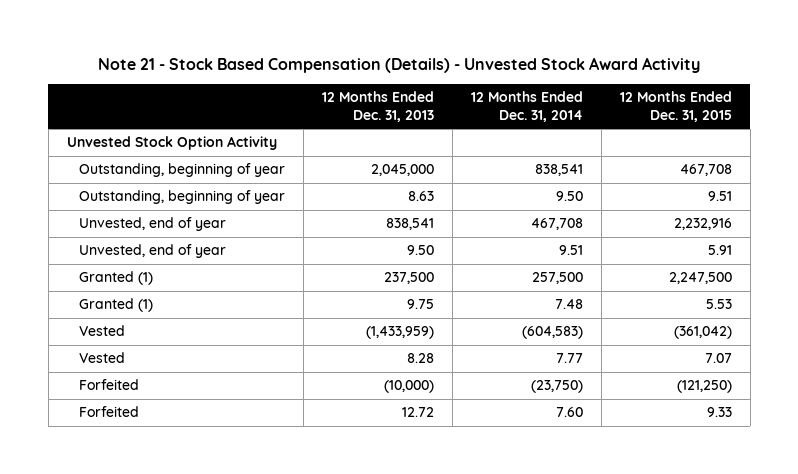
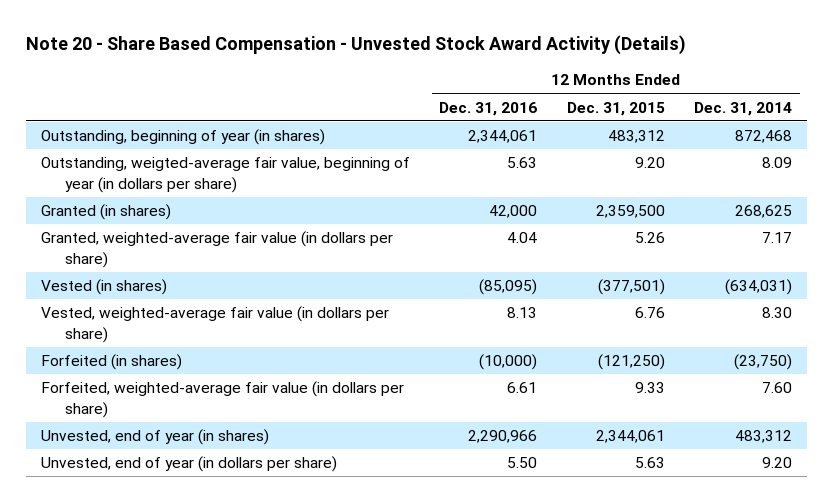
- Note 21 - Stock Based Compensation (Details) - Unvested Stock Award Activity
+ Note 20 - Share Based Compensation - Unvested Stock Award Activity (Details)
- | 12 Months Ended Dec. 31, 2013 | 12 Months Ended Dec. 31, 2014 | 12 Months Ended Dec. 31, 2015
+ | 12 Months Ended Dec. 31, 2016 | 12 Months Ended Dec. 31, 2015 | 12 Months Ended Dec. 31, 2014
- Unvested Stock Option Activity
- Outstanding, beginning of year | 2,045,000 | 838,541 | 467,708
- Outstanding, beginning of year | 8.63 | 9.50 | 9.51
- Unvested, end of year | 838,541 | 467,708 | 2,232,916
- Unvested, end of year | 9.50 | 9.51 | 5.91
- Granted (1) | 237,500 | 257,500 | 2,247,500
- Granted (1) | 9.75 | 7.48 | 5.53
- Vested | (1,433,959) | (604,583) | (361,042)
- Vested | 8.28 | 7.77 | 7.07
- Forfeited | (10,000) | (23,750) | (121,250)
- Forfeited | 12.72 | 7.60 | 9.33
+ Outstanding, beginning of year (in shares) | 2,344,061 | 483,312 | 872,468
+ Outstanding, weigted-average fair value, beginning of year (in dollars per share) | 5.63 | 9.20 | 8.09
+ Granted (in shares) | 42,000 | 2,359,500 | 268,625
+ Granted, weighted-average fair value (in dollars per share) | 4.04 | 5.26 | 7.17
+ Vested (in shares) | (85,095) | (377,501) | (634,031)
+ Vested, weighted-average fair value (in dollars per share) | 8.13 | 6.76 | 8.30
+ Forfeited (in shares) | (10,000) | (121,250) | (23,750)
+ Forfeited, weighted-average fair value (in dollars per share) | 6.61 | 9.33 | 7.60
+ Unvested, end of year (in shares) | 2,290,966 | 2,344,061 | 483,312
+ Unvested, end of year (in dollars per share) | 5.50 | 5.63 | 9.20

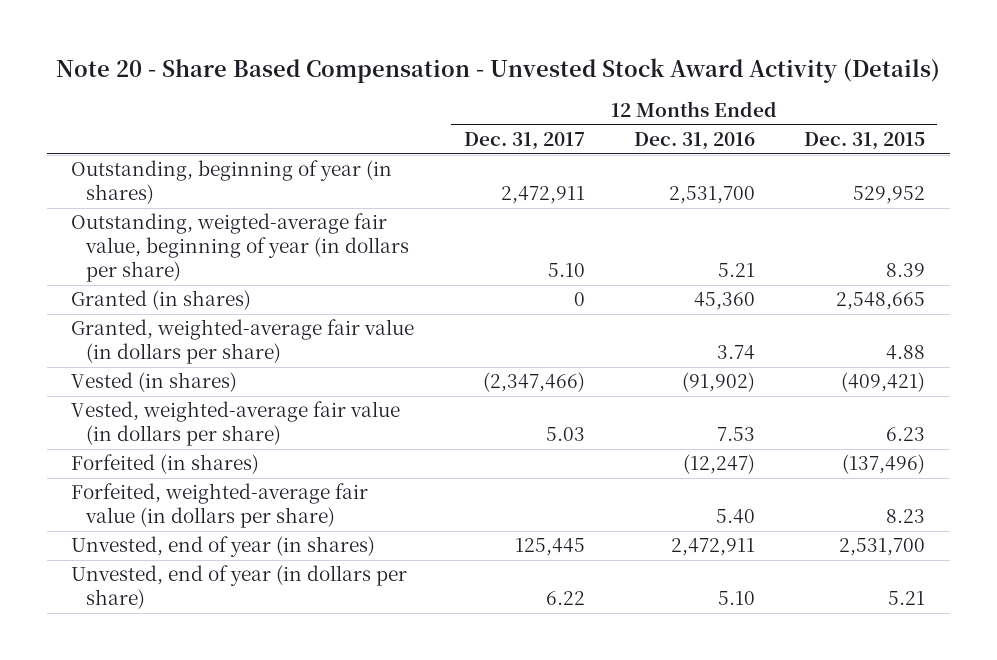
- | 12 Months Ended Dec. 31, 2016 | 12 Months Ended Dec. 31, 2015 | 12 Months Ended Dec. 31, 2014
+ | 12 Months Ended Dec. 31, 2017 | 12 Months Ended Dec. 31, 2016 | 12 Months Ended Dec. 31, 2015
- Outstanding, beginning of year (in shares) | 2,344,061 | 483,312 | 872,468
- Outstanding, weigted-average fair value, beginning of year (in dollars per share) | 5.63 | 9.20 | 8.09
- Granted (in shares) | 42,000 | 2,359,500 | 268,625
- Granted, weighted-average fair value (in dollars per share) | 4.04 | 5.26 | 7.17
- Vested (in shares) | (85,095) | (377,501) | (634,031)
- Vested, weighted-average fair value (in dollars per share) | 8.13 | 6.76 | 8.30
- Forfeited (in shares) | (10,000) | (121,250) | (23,750)
- Forfeited, weighted-average fair value (in dollars per share) | 6.61 | 9.33 | 7.60
- Unvested, end of year (in shares) | 2,290,966 | 2,344,061 | 483,312
- Unvested, end of year (in dollars per share) | 5.50 | 5.63 | 9.20
+ Outstanding, beginning of year (in shares) | 2,472,911 | 2,531,700 | 529,952
+ Outstanding, weigted-average fair value, beginning of year (in dollars per share) | 5.10 | 5.21 | 8.39
+ Granted (in shares) | 0 | 45,360 | 2,548,665
+ Granted, weighted-average fair value (in dollars per share) | | 3.74 | 4.88
+ Vested (in shares) | (2,347,466) | (91,902) | (409,421)
+ Vested, weighted-average fair value (in dollars per share) | 5.03 | 7.53 | 6.23
+ Forfeited (in shares) | | (12,247) | (137,496)
+ Forfeited, weighted-average fair value (in dollars per share) | | 5.40 | 8.23
+ Unvested, end of year (in shares) | 125,445 | 2,472,911 | 2,531,700
+ Unvested, end of year (in dollars per share) | 6.22 | 5.10 | 5.21

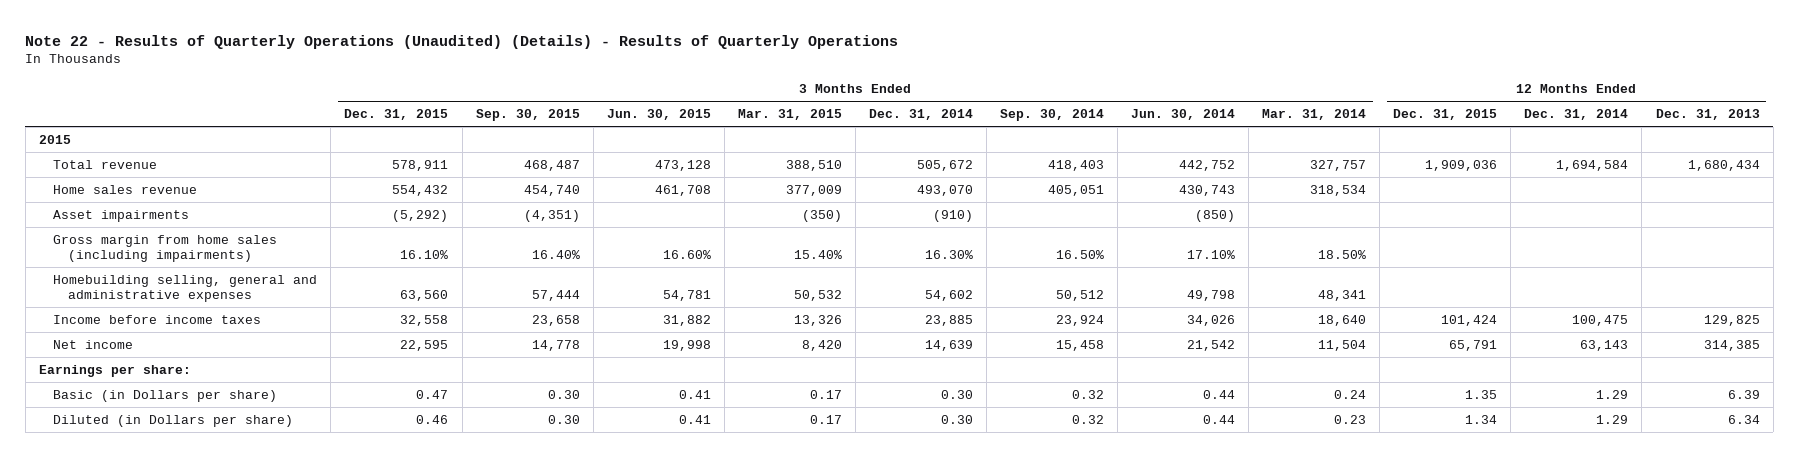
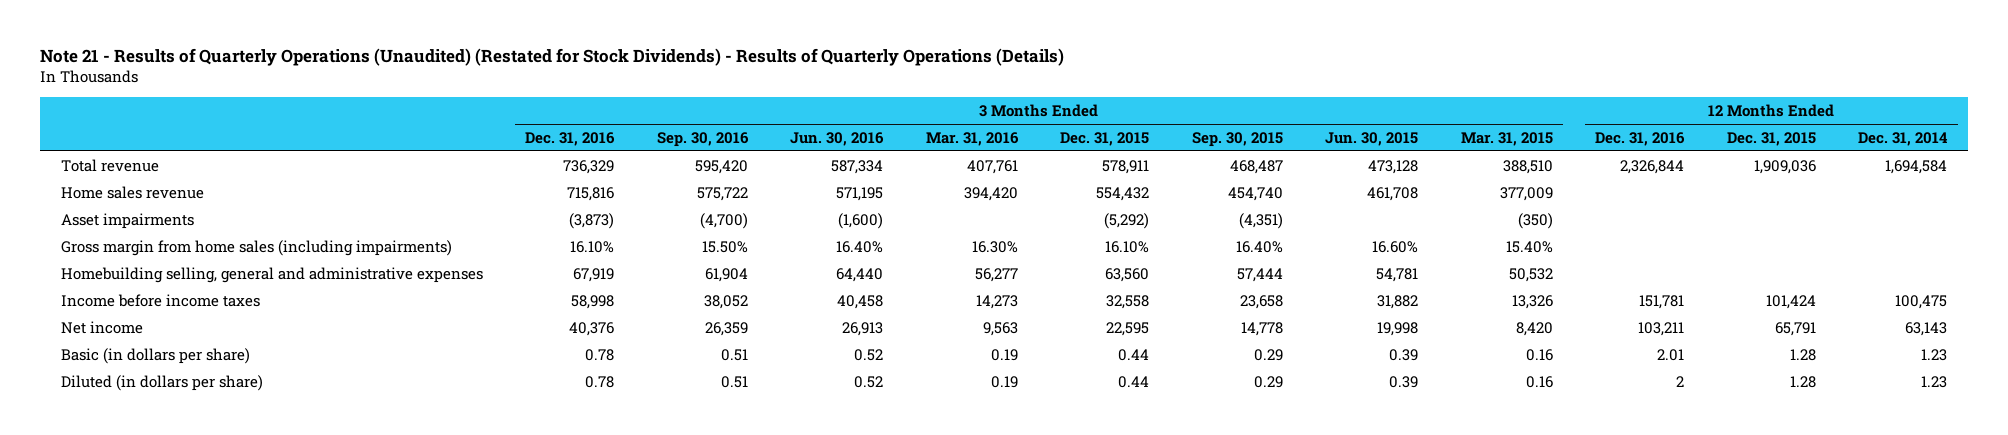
- Note 22 - Results of Quarterly Operations (Unaudited) (Details) - Results of Quarterly Operations
+ Note 21 - Results of Quarterly Operations (Unaudited) (Restated for Stock Dividends) - Results of Quarterly Operations (Details)
- | 3 Months Ended Dec. 31, 2015 | 3 Months Ended Sep. 30, 2015 | 3 Months Ended Jun. 30, 2015 | 3 Months Ended Mar. 31, 2015 | 3 Months Ended Dec. 31, 2014 | 3 Months Ended Sep. 30, 2014 | 3 Months Ended Jun. 30, 2014 | 3 Months Ended Mar. 31, 2014 | 12 Months Ended Dec. 31, 2015 | 12 Months Ended Dec. 31, 2014 | 12 Months Ended Dec. 31, 2013
+ | 3 Months Ended Dec. 31, 2016 | 3 Months Ended Sep. 30, 2016 | 3 Months Ended Jun. 30, 2016 | 3 Months Ended Mar. 31, 2016 | 3 Months Ended Dec. 31, 2015 | 3 Months Ended Sep. 30, 2015 | 3 Months Ended Jun. 30, 2015 | 3 Months Ended Mar. 31, 2015 | 12 Months Ended Dec. 31, 2016 | 12 Months Ended Dec. 31, 2015 | 12 Months Ended Dec. 31, 2014
- 2015
- Earnings per share:
- Basic (in Dollars per share) | 0.47 | 0.30 | 0.41 | 0.17 | 0.30 | 0.32 | 0.44 | 0.24 | 1.35 | 1.29 | 6.39
- Diluted (in Dollars per share) | 0.46 | 0.30 | 0.41 | 0.17 | 0.30 | 0.32 | 0.44 | 0.23 | 1.34 | 1.29 | 6.34
+ Basic (in dollars per share) | 0.78 | 0.51 | 0.52 | 0.19 | 0.44 | 0.29 | 0.39 | 0.16 | 2.01 | 1.28 | 1.23
+ Diluted (in dollars per share) | 0.78 | 0.51 | 0.52 | 0.19 | 0.44 | 0.29 | 0.39 | 0.16 | 2 | 1.28 | 1.23

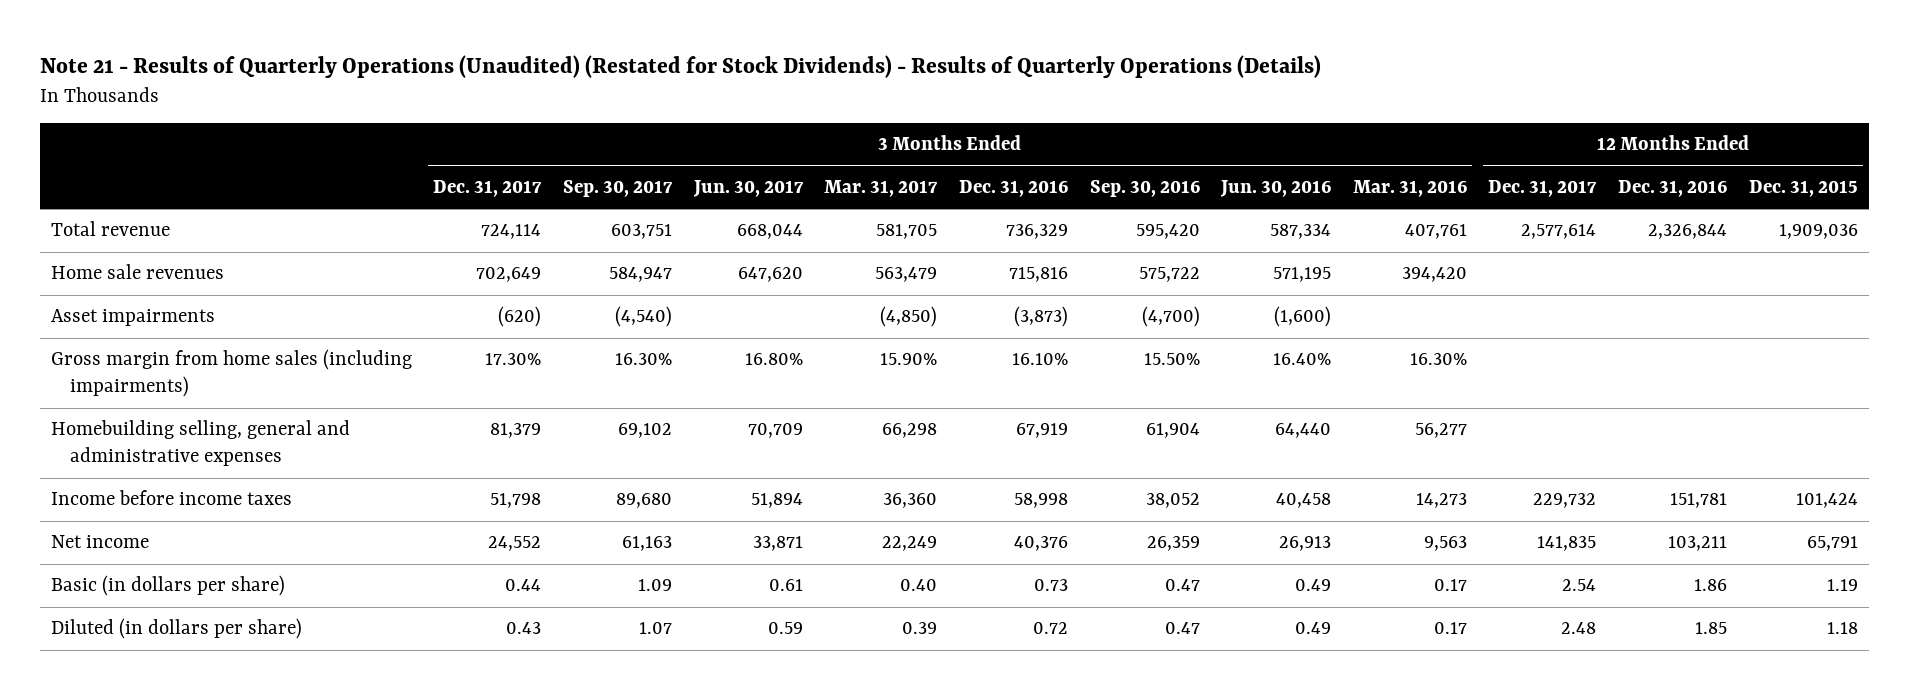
- | 3 Months Ended Dec. 31, 2016 | 3 Months Ended Sep. 30, 2016 | 3 Months Ended Jun. 30, 2016 | 3 Months Ended Mar. 31, 2016 | 3 Months Ended Dec. 31, 2015 | 3 Months Ended Sep. 30, 2015 | 3 Months Ended Jun. 30, 2015 | 3 Months Ended Mar. 31, 2015 | 12 Months Ended Dec. 31, 2016 | 12 Months Ended Dec. 31, 2015 | 12 Months Ended Dec. 31, 2014
+ | 3 Months Ended Dec. 31, 2017 | 3 Months Ended Sep. 30, 2017 | 3 Months Ended Jun. 30, 2017 | 3 Months Ended Mar. 31, 2017 | 3 Months Ended Dec. 31, 2016 | 3 Months Ended Sep. 30, 2016 | 3 Months Ended Jun. 30, 2016 | 3 Months Ended Mar. 31, 2016 | 12 Months Ended Dec. 31, 2017 | 12 Months Ended Dec. 31, 2016 | 12 Months Ended Dec. 31, 2015
- Home sales revenue | 715,816 | 575,722 | 571,195 | 394,420 | 554,432 | 454,740 | 461,708 | 377,009 | | |
+ Home sale revenues | 702,649 | 584,947 | 647,620 | 563,479 | 715,816 | 575,722 | 571,195 | 394,420 | | |
- Basic (in dollars per share) | 0.78 | 0.51 | 0.52 | 0.19 | 0.44 | 0.29 | 0.39 | 0.16 | 2.01 | 1.28 | 1.23
- Diluted (in dollars per share) | 0.78 | 0.51 | 0.52 | 0.19 | 0.44 | 0.29 | 0.39 | 0.16 | 2 | 1.28 | 1.23
+ Basic (in dollars per share) | 0.44 | 1.09 | 0.61 | 0.40 | 0.73 | 0.47 | 0.49 | 0.17 | 2.54 | 1.86 | 1.19
+ Diluted (in dollars per share) | 0.43 | 1.07 | 0.59 | 0.39 | 0.72 | 0.47 | 0.49 | 0.17 | 2.48 | 1.85 | 1.18

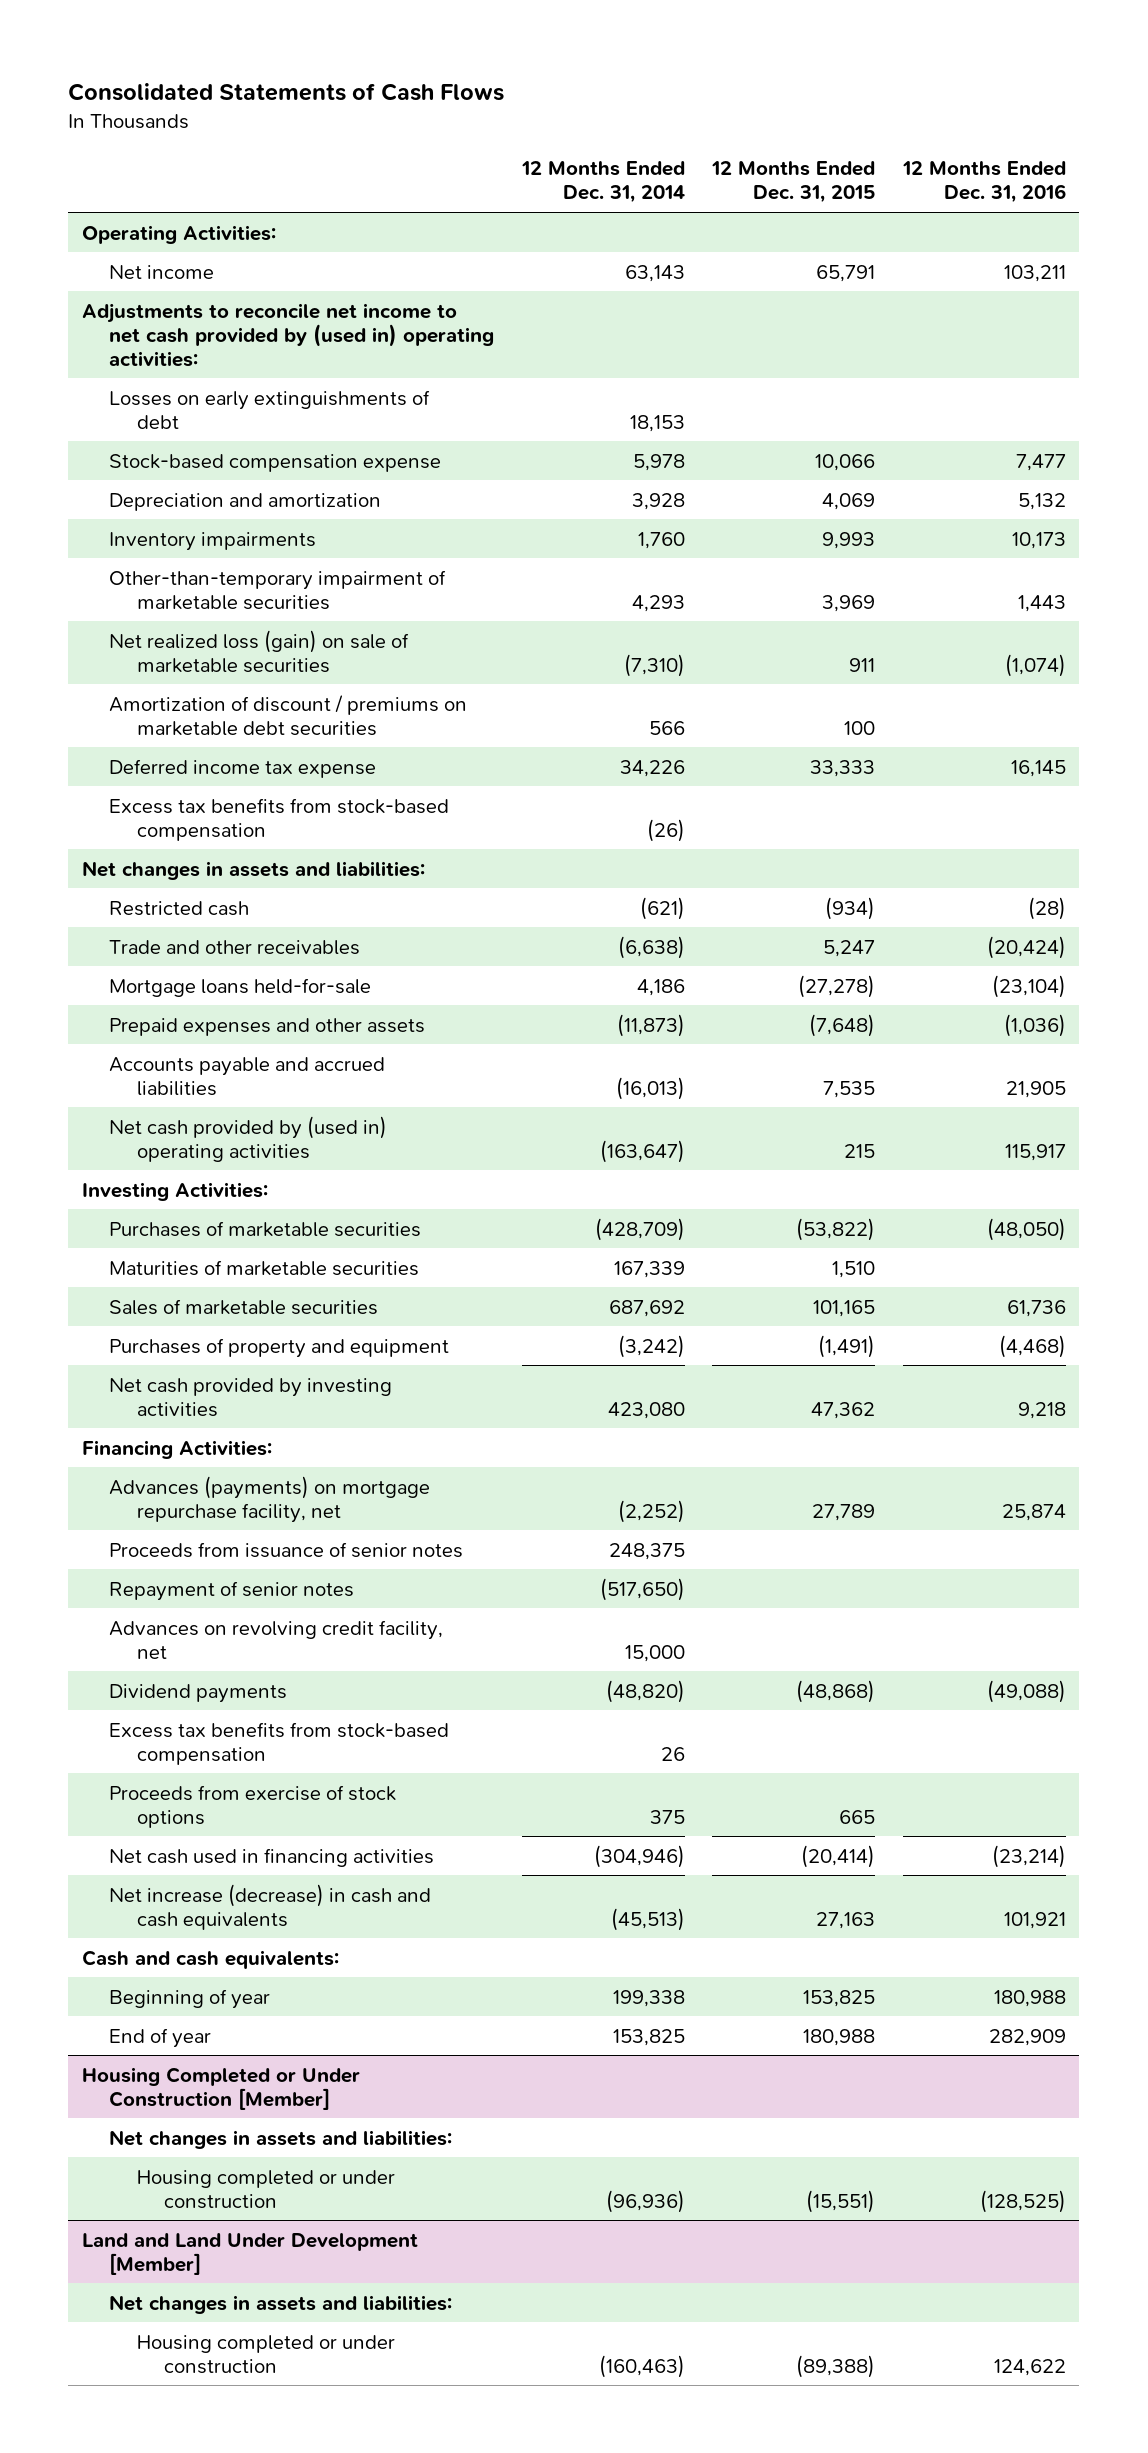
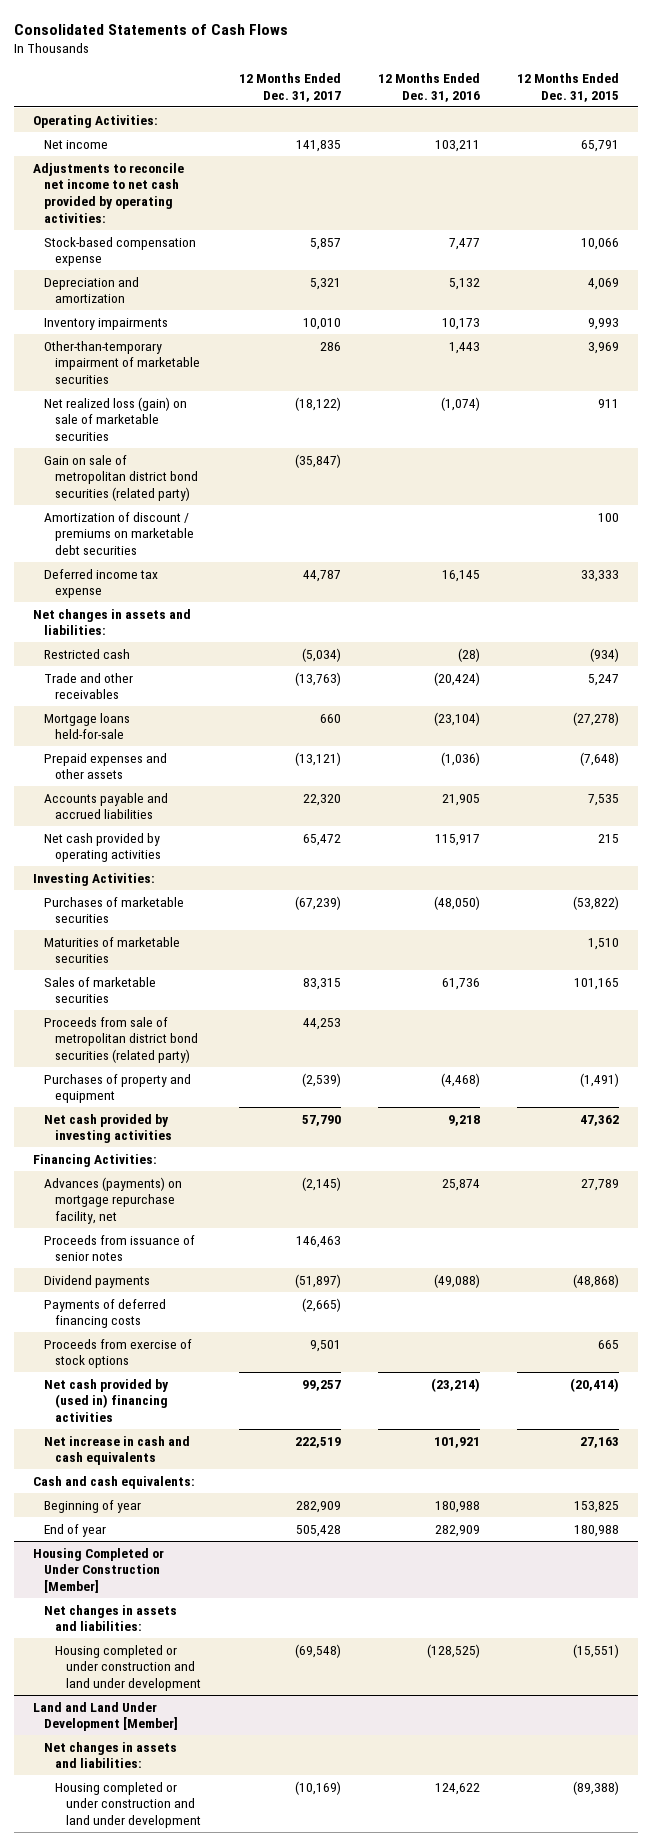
- | 12 Months Ended Dec. 31, 2014 | 12 Months Ended Dec. 31, 2015 | 12 Months Ended Dec. 31, 2016
+ | 12 Months Ended Dec. 31, 2017 | 12 Months Ended Dec. 31, 2016 | 12 Months Ended Dec. 31, 2015
- Adjustments to reconcile net income to net cash provided by (used in) operating activities:
- Losses on early extinguishments of debt | 18,153 | |
+ Adjustments to reconcile net income to net cash provided by operating activities:
+ Gain on sale of metropolitan district bond securities (related party) | (35,847) | |
- Excess tax benefits from stock-based compensation | (26) | |
- Net cash provided by (used in) operating activities | (163,647) | 215 | 115,917
+ Net cash provided by operating activities | 65,472 | 115,917 | 215
+ Proceeds from sale of metropolitan district bond securities (related party) | 44,253 | |
- Repayment of senior notes | (517,650) | |
- Advances on revolving credit facility, net | 15,000 | |
- Excess tax benefits from stock-based compensation | 26 | |
+ Payments of deferred financing costs | (2,665) | |
- Net cash used in financing activities | (304,946) | (20,414) | (23,214)
- Net increase (decrease) in cash and cash equivalents | (45,513) | 27,163 | 101,921
+ Net cash provided by (used in) financing activities | 99,257 | (23,214) | (20,414)
+ Net increase in cash and cash equivalents | 222,519 | 101,921 | 27,163
@ Housing Completed or Under Construction [Member]
- Housing completed or under construction | (96,936) | (15,551) | (128,525)
+ Housing completed or under construction and land under development | (69,548) | (128,525) | (15,551)
@ Land and Land Under Development [Member]
- Housing completed or under construction | (160,463) | (89,388) | 124,622
+ Housing completed or under construction and land under development | (10,169) | 124,622 | (89,388)

